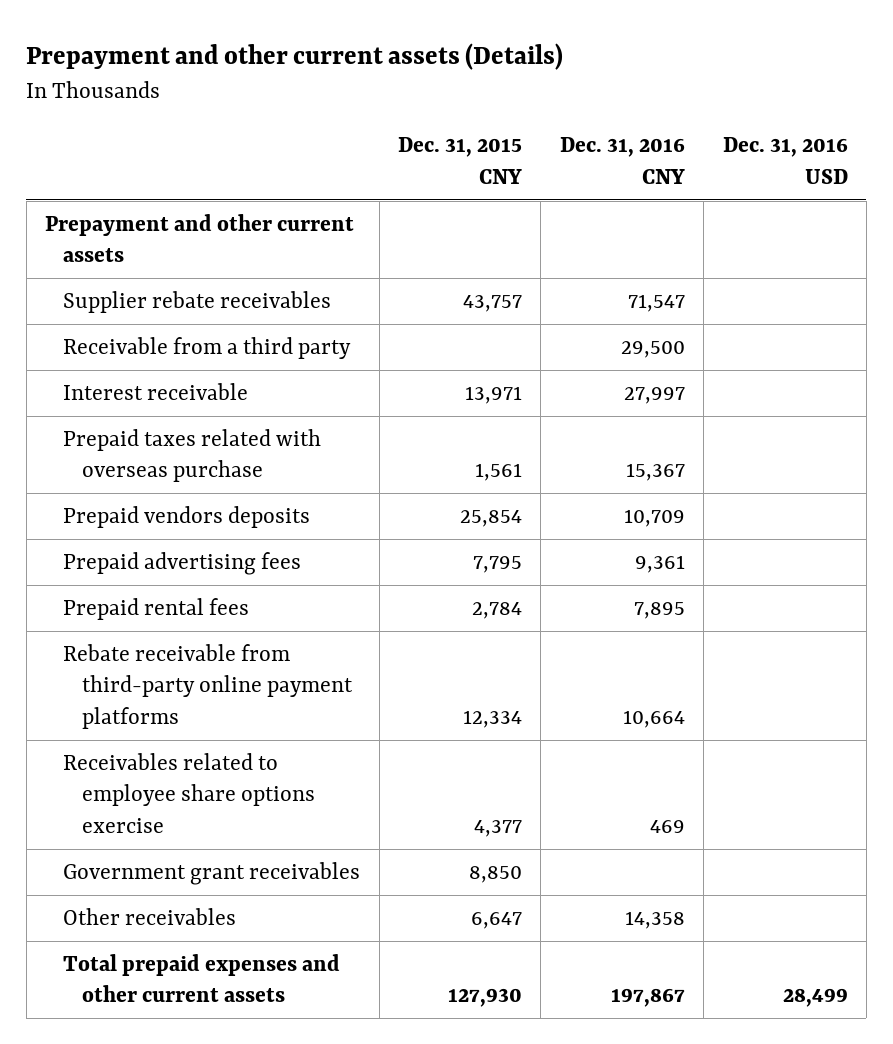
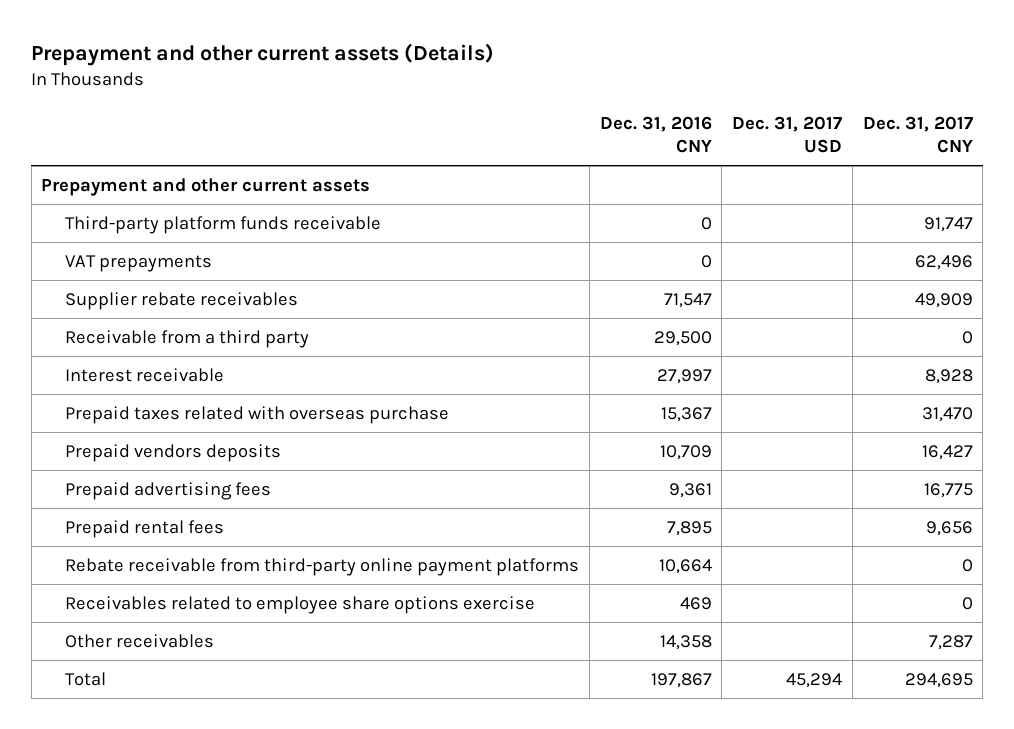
- | Dec. 31, 2015 CNY | Dec. 31, 2016 CNY | Dec. 31, 2016 USD
+ | Dec. 31, 2016 CNY | Dec. 31, 2017 USD | Dec. 31, 2017 CNY
+ Third-party platform funds receivable | 0 | | 91,747
+ VAT prepayments | 0 | | 62,496
- Government grant receivables | 8,850 | |
- Total prepaid expenses and other current assets | 127,930 | 197,867 | 28,499
+ Total | 197,867 | 45,294 | 294,695

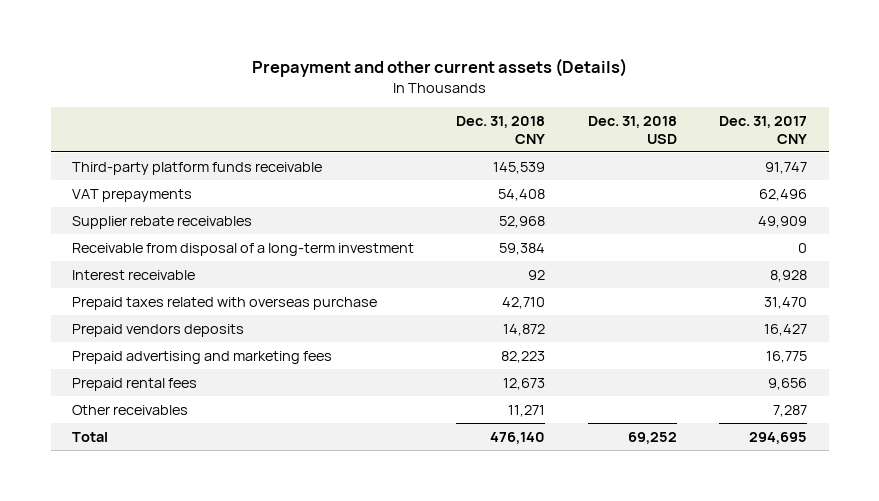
- | Dec. 31, 2016 CNY | Dec. 31, 2017 USD | Dec. 31, 2017 CNY
+ | Dec. 31, 2018 CNY | Dec. 31, 2018 USD | Dec. 31, 2017 CNY
- Prepayment and other current assets
- Receivable from a third party | 29,500 | | 0
+ Receivable from disposal of a long-term investment | 59,384 | | 0
- Prepaid advertising fees | 9,361 | | 16,775
+ Prepaid advertising and marketing fees | 82,223 | | 16,775
- Rebate receivable from third-party online payment platforms | 10,664 | | 0
- Receivables related to employee share options exercise | 469 | | 0

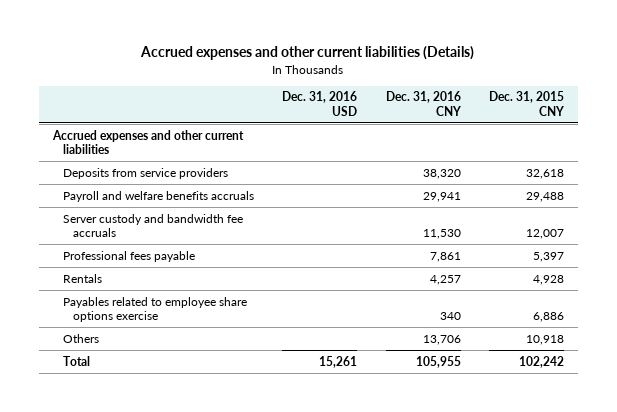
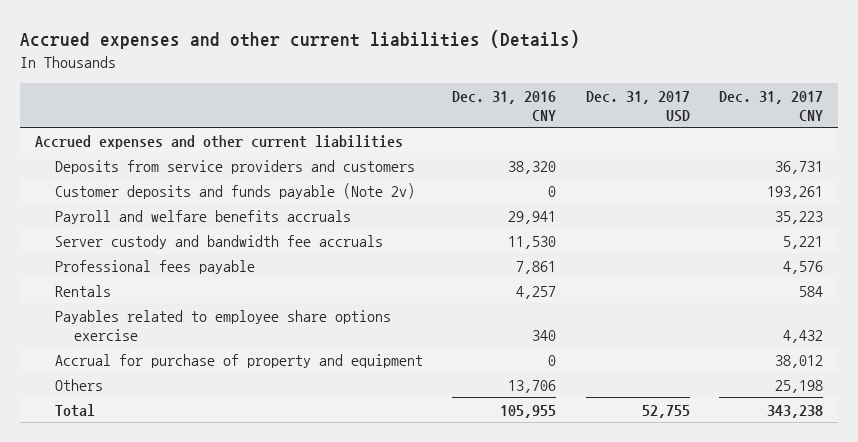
- | Dec. 31, 2016 USD | Dec. 31, 2016 CNY | Dec. 31, 2015 CNY
+ | Dec. 31, 2016 CNY | Dec. 31, 2017 USD | Dec. 31, 2017 CNY
- Deposits from service providers | | 38,320 | 32,618
+ Deposits from service providers and customers | 38,320 | | 36,731
+ Customer deposits and funds payable (Note 2v) | 0 | | 193,261
+ Accrual for purchase of property and equipment | 0 | | 38,012

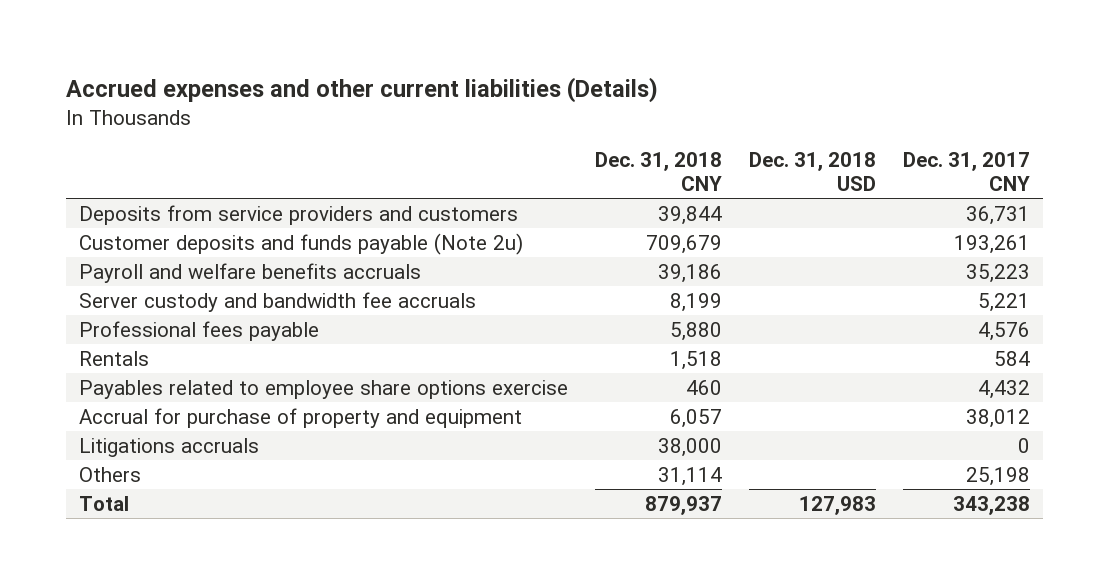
- | Dec. 31, 2016 CNY | Dec. 31, 2017 USD | Dec. 31, 2017 CNY
+ | Dec. 31, 2018 CNY | Dec. 31, 2018 USD | Dec. 31, 2017 CNY
- Accrued expenses and other current liabilities
- Customer deposits and funds payable (Note 2v) | 0 | | 193,261
+ Customer deposits and funds payable (Note 2u) | 709,679 | | 193,261
+ Litigations accruals | 38,000 | | 0

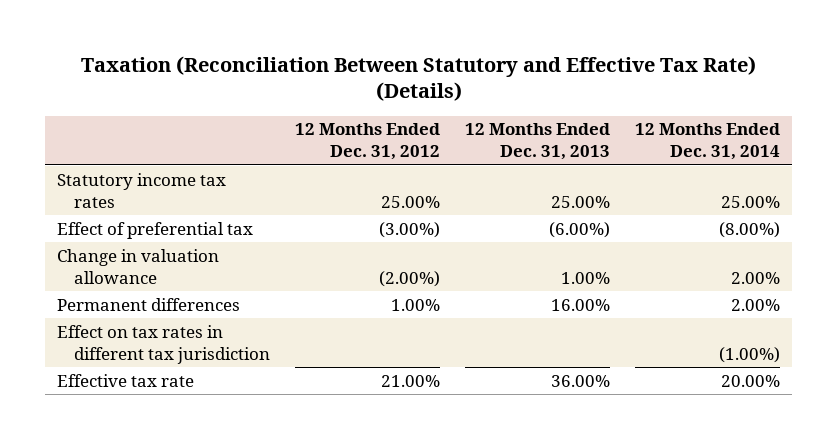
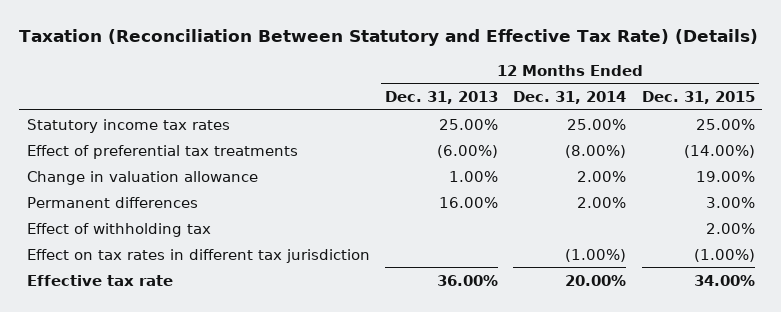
- | 12 Months Ended Dec. 31, 2012 | 12 Months Ended Dec. 31, 2013 | 12 Months Ended Dec. 31, 2014
+ | 12 Months Ended Dec. 31, 2013 | 12 Months Ended Dec. 31, 2014 | 12 Months Ended Dec. 31, 2015
- Effect of preferential tax | (3.00%) | (6.00%) | (8.00%)
+ Effect of preferential tax treatments | (6.00%) | (8.00%) | (14.00%)
+ Effect of withholding tax | | | 2.00%

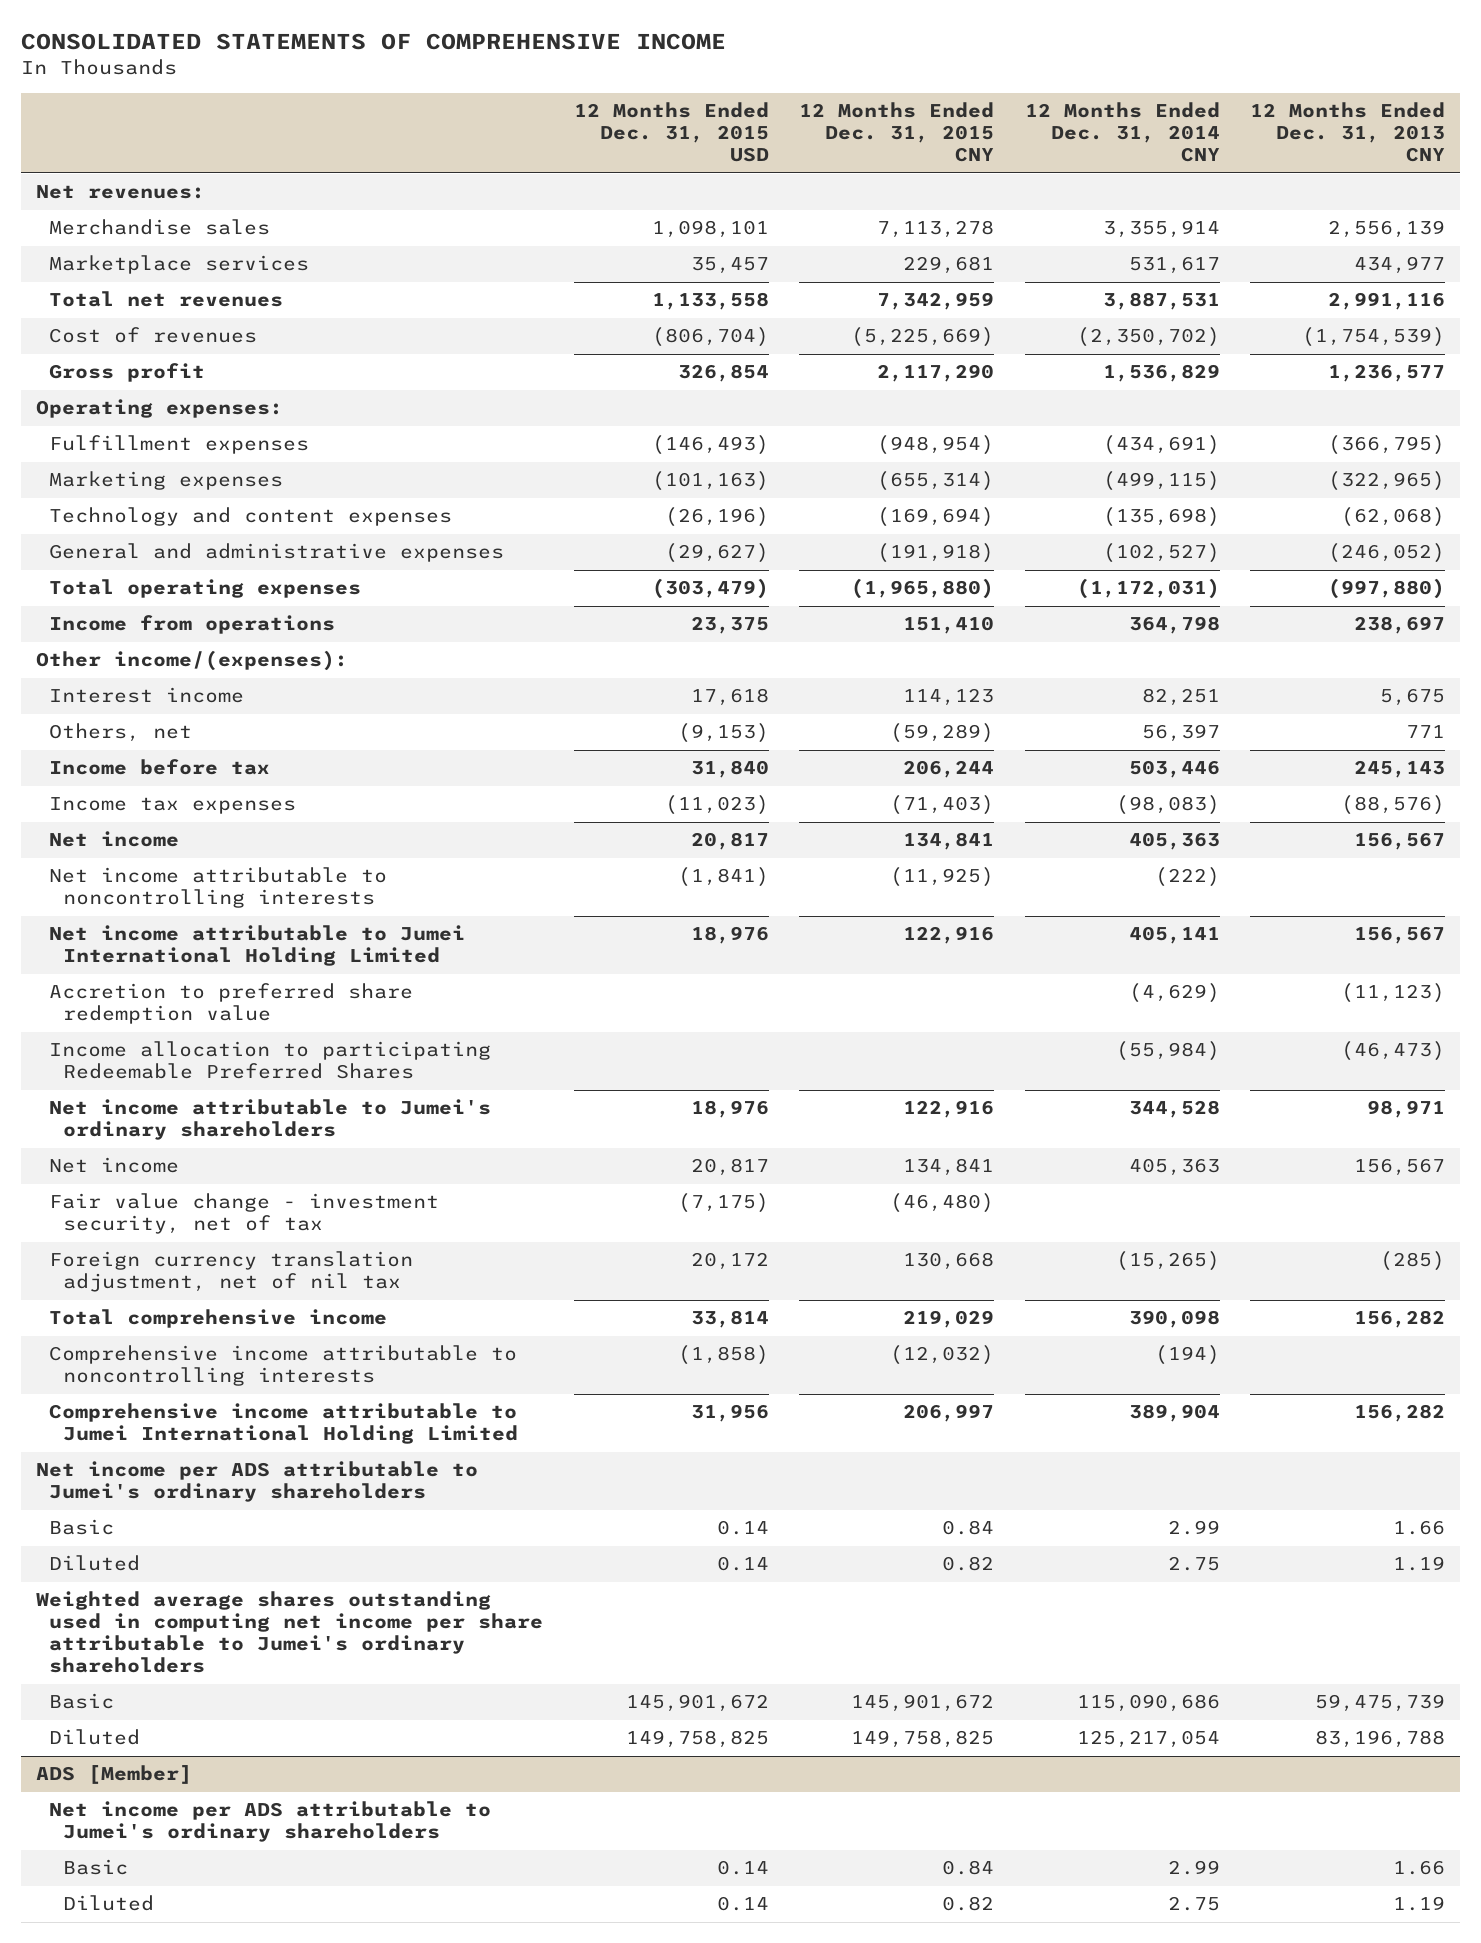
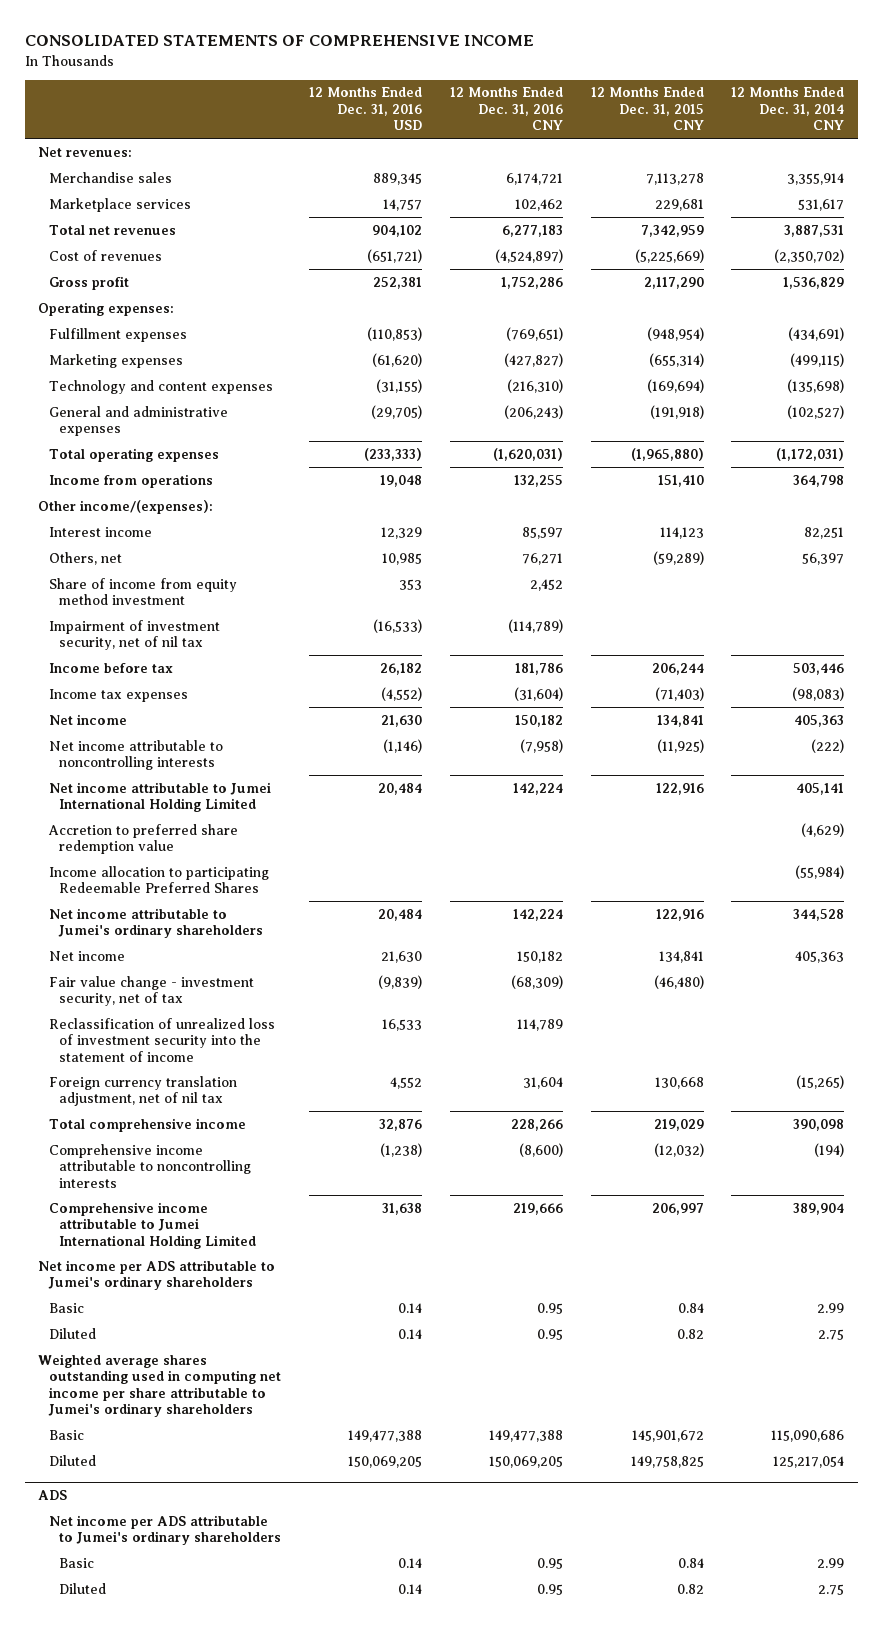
- | 12 Months Ended Dec. 31, 2015 USD | 12 Months Ended Dec. 31, 2015 CNY | 12 Months Ended Dec. 31, 2014 CNY | 12 Months Ended Dec. 31, 2013 CNY
+ | 12 Months Ended Dec. 31, 2016 USD | 12 Months Ended Dec. 31, 2016 CNY | 12 Months Ended Dec. 31, 2015 CNY | 12 Months Ended Dec. 31, 2014 CNY
+ Share of income from equity method investment | 353 | 2,452 | |
+ Impairment of investment security, net of nil tax | (16,533) | (114,789) | |
+ Reclassification of unrealized loss of investment security into the statement of income | 16,533 | 114,789 | |
- ADS [Member]
+ ADS

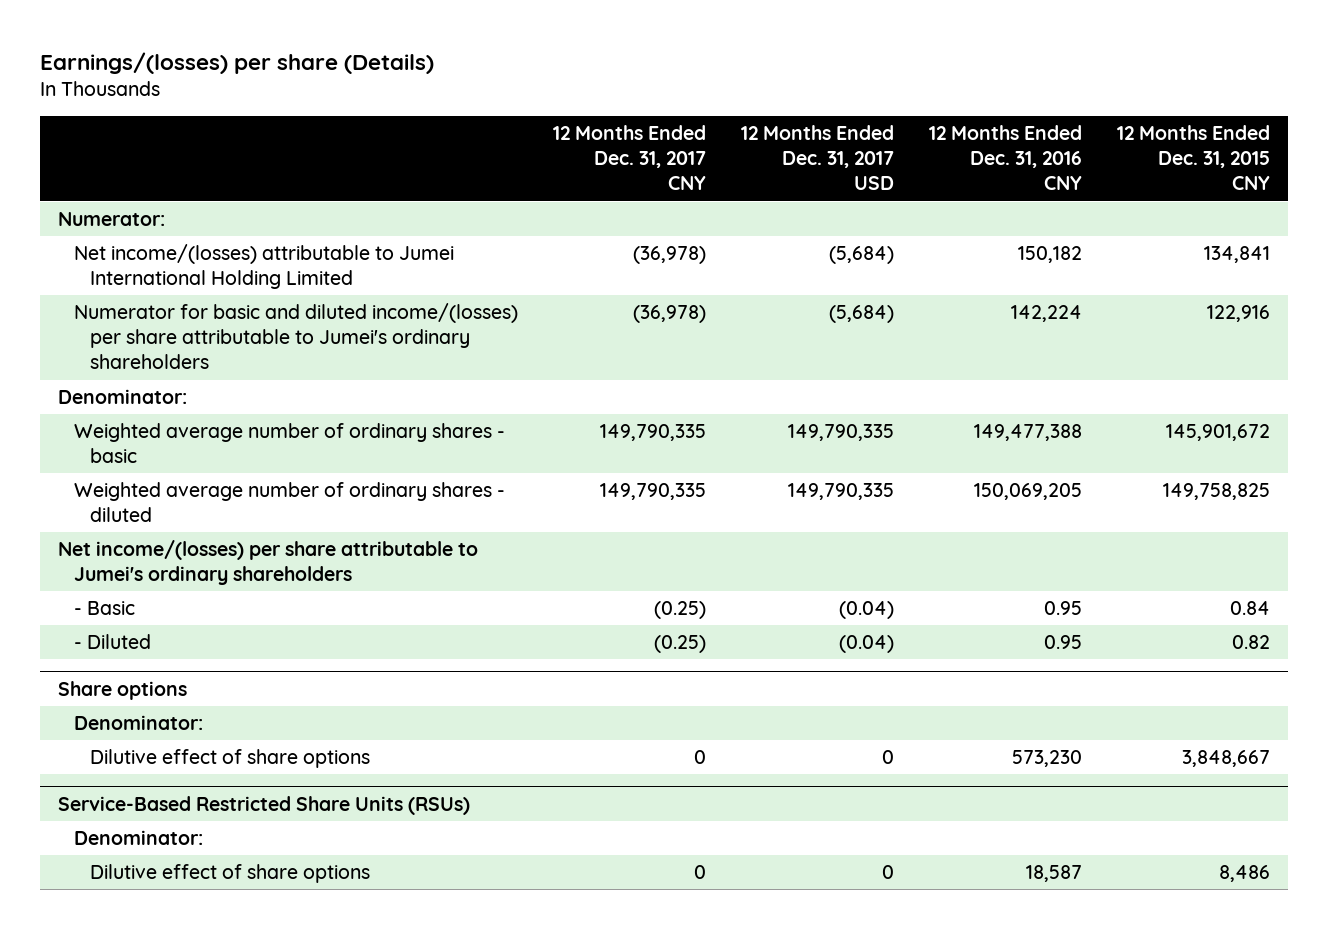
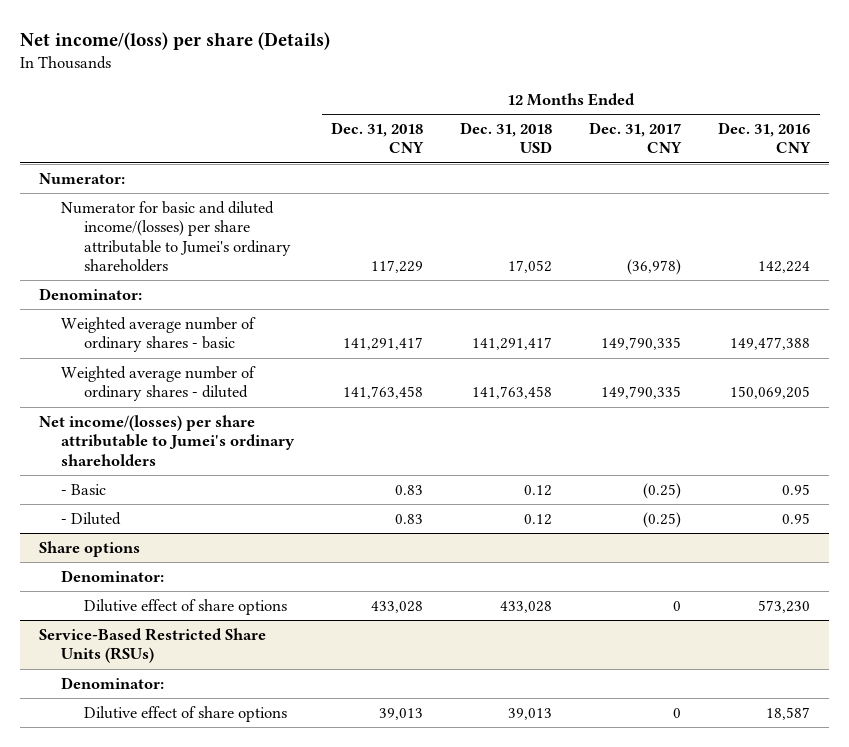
- Earnings/(losses) per share (Details)
+ Net income/(loss) per share (Details)
- | 12 Months Ended Dec. 31, 2017 CNY | 12 Months Ended Dec. 31, 2017 USD | 12 Months Ended Dec. 31, 2016 CNY | 12 Months Ended Dec. 31, 2015 CNY
+ | 12 Months Ended Dec. 31, 2018 CNY | 12 Months Ended Dec. 31, 2018 USD | 12 Months Ended Dec. 31, 2017 CNY | 12 Months Ended Dec. 31, 2016 CNY
- Net income/(losses) attributable to Jumei International Holding Limited | (36,978) | (5,684) | 150,182 | 134,841

